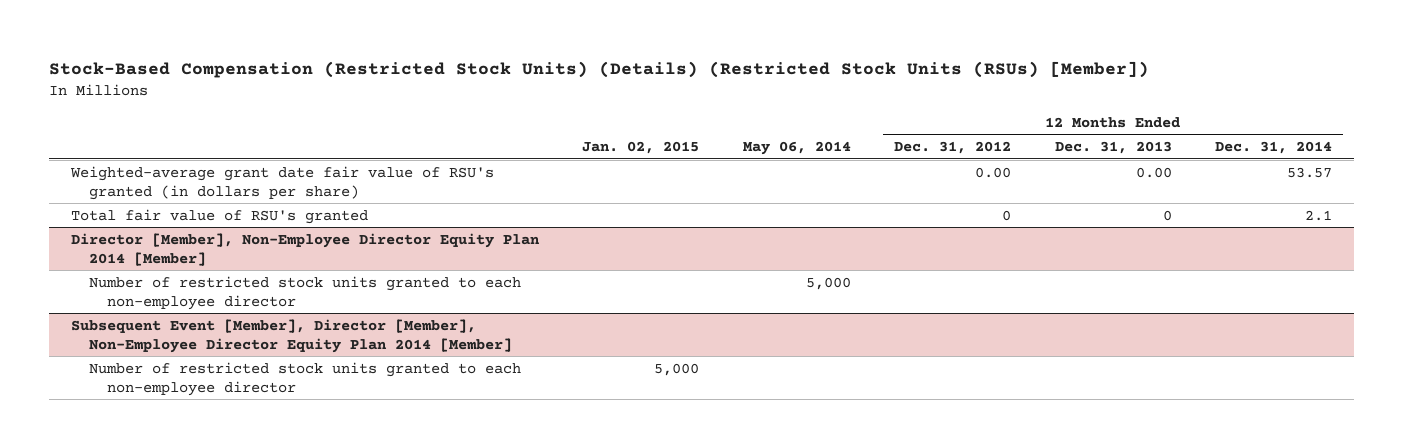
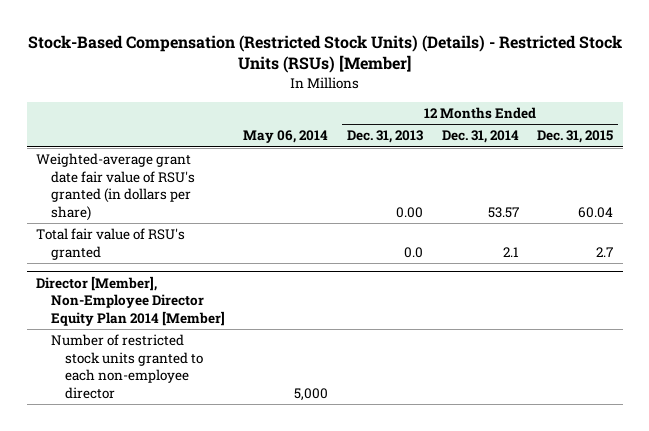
- Stock-Based Compensation (Restricted Stock Units) (Details) (Restricted Stock Units (RSUs) [Member])
+ Stock-Based Compensation (Restricted Stock Units) (Details) - Restricted Stock Units (RSUs) [Member]
- | Jan. 02, 2015 | May 06, 2014 | 12 Months Ended Dec. 31, 2012 | 12 Months Ended Dec. 31, 2013 | 12 Months Ended Dec. 31, 2014
+ | May 06, 2014 | 12 Months Ended Dec. 31, 2013 | 12 Months Ended Dec. 31, 2014 | 12 Months Ended Dec. 31, 2015
- Total fair value of RSU's granted | | | 0 | 0 | 2.1
+ Total fair value of RSU's granted | | 0.0 | 2.1 | 2.7
- Subsequent Event [Member], Director [Member], Non-Employee Director Equity Plan 2014 [Member]
- Number of restricted stock units granted to each non-employee director | 5,000 | | | |

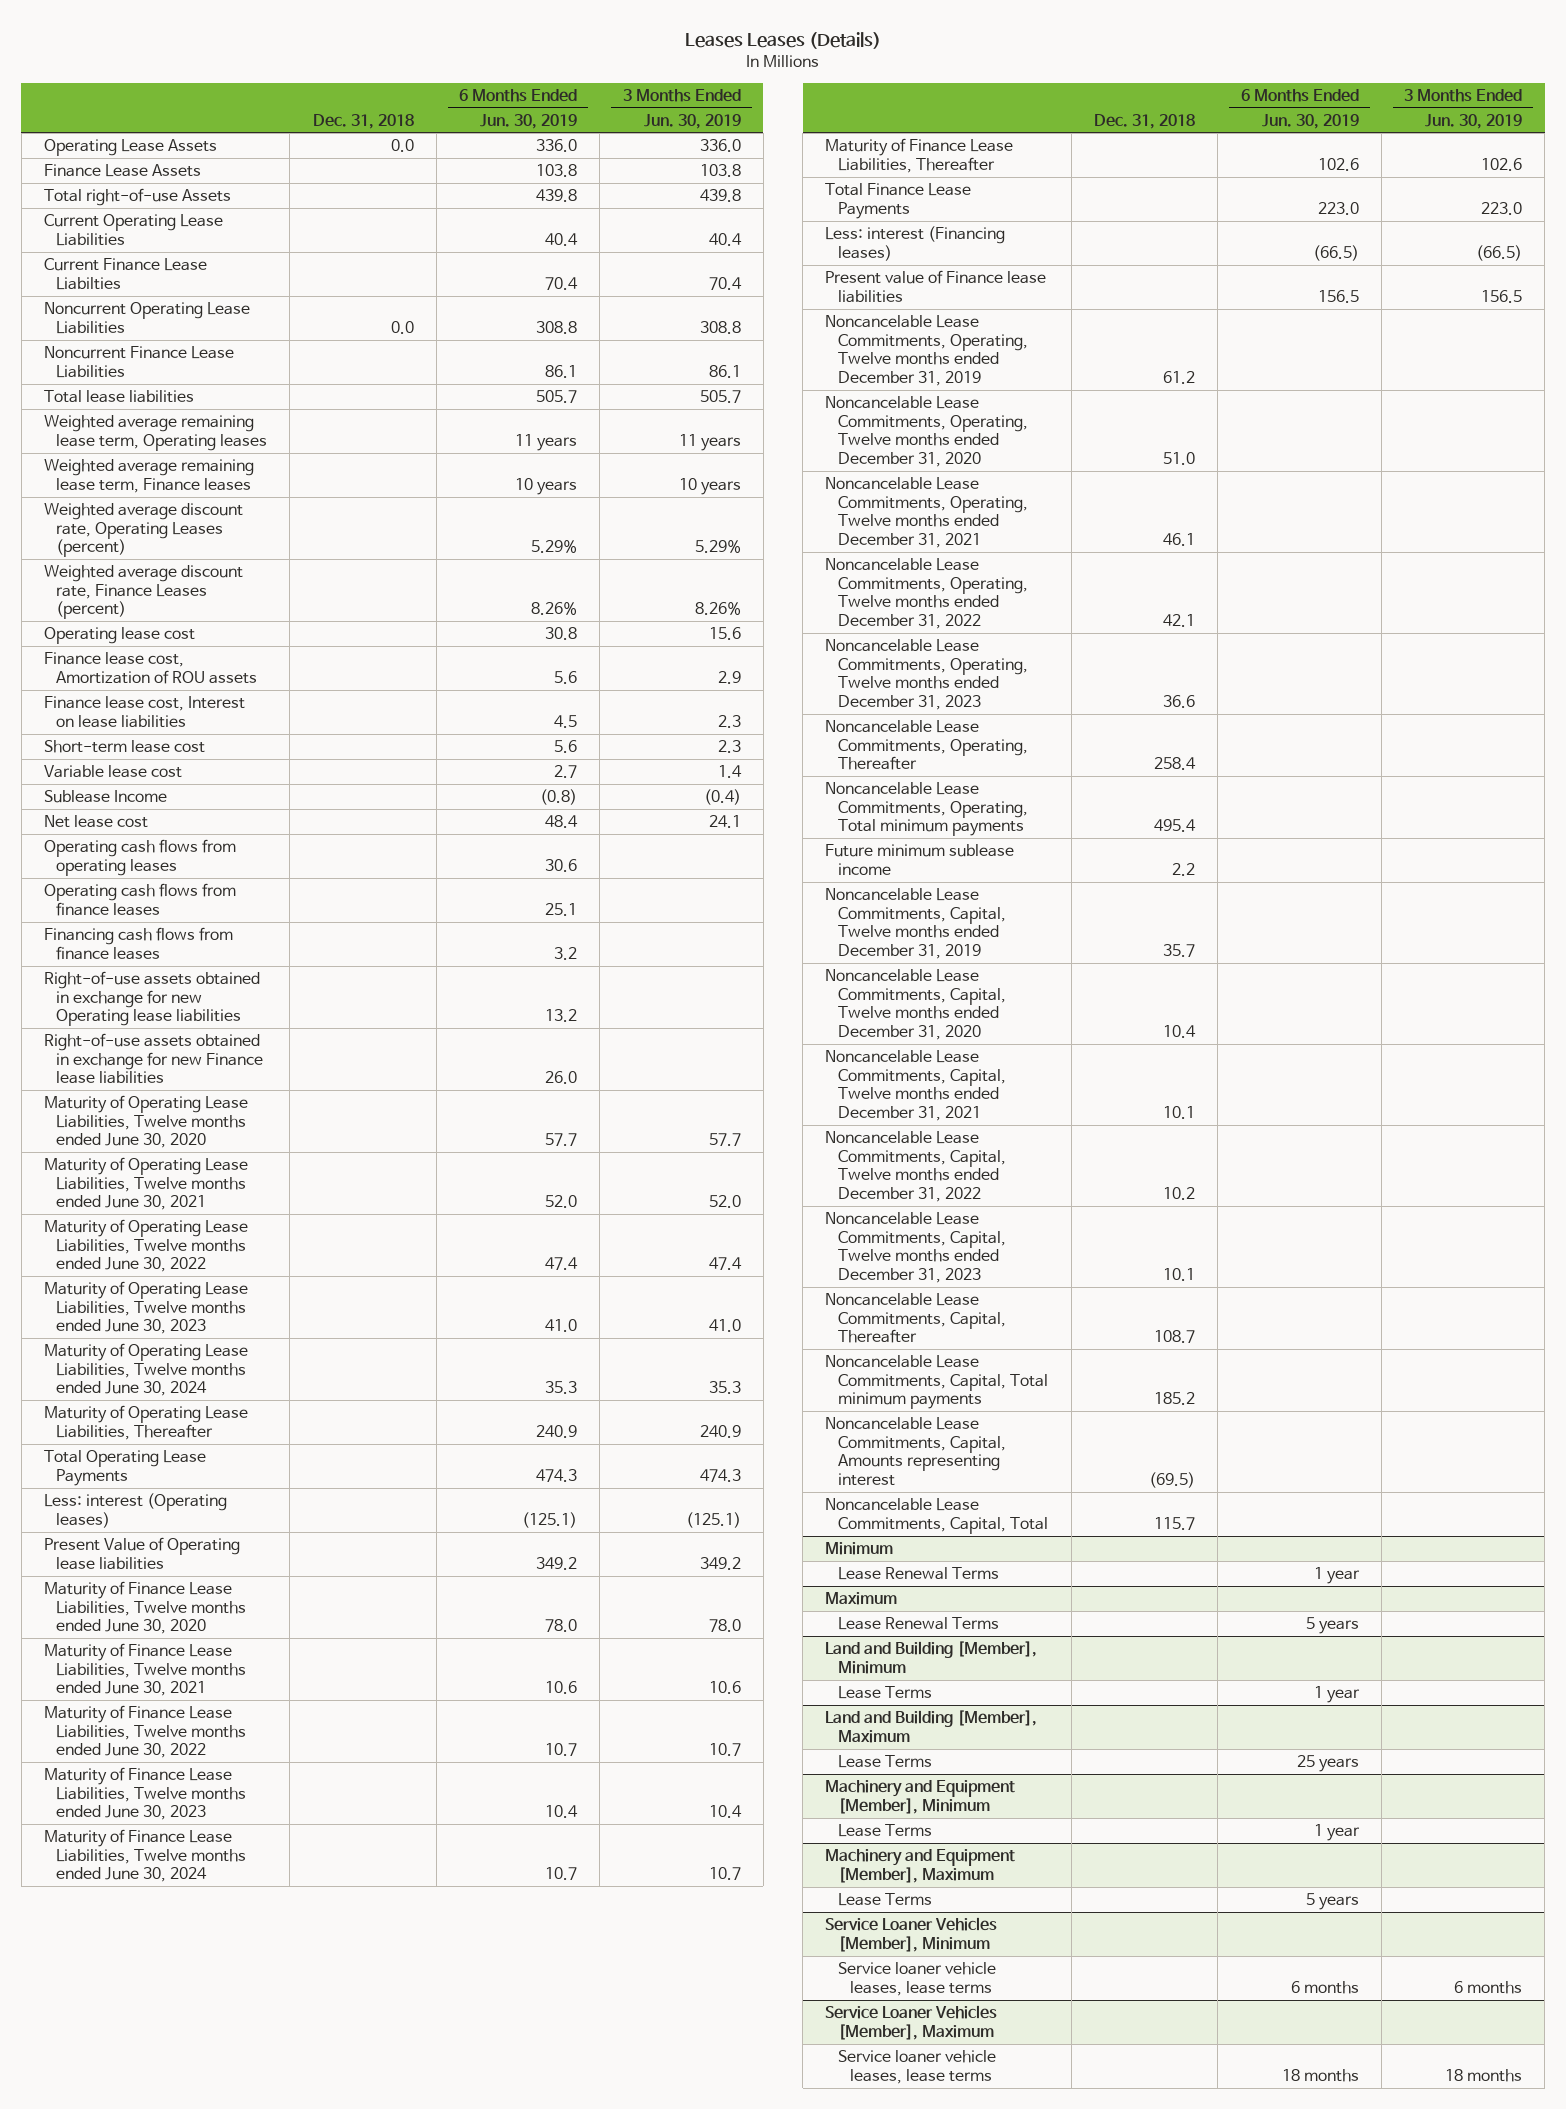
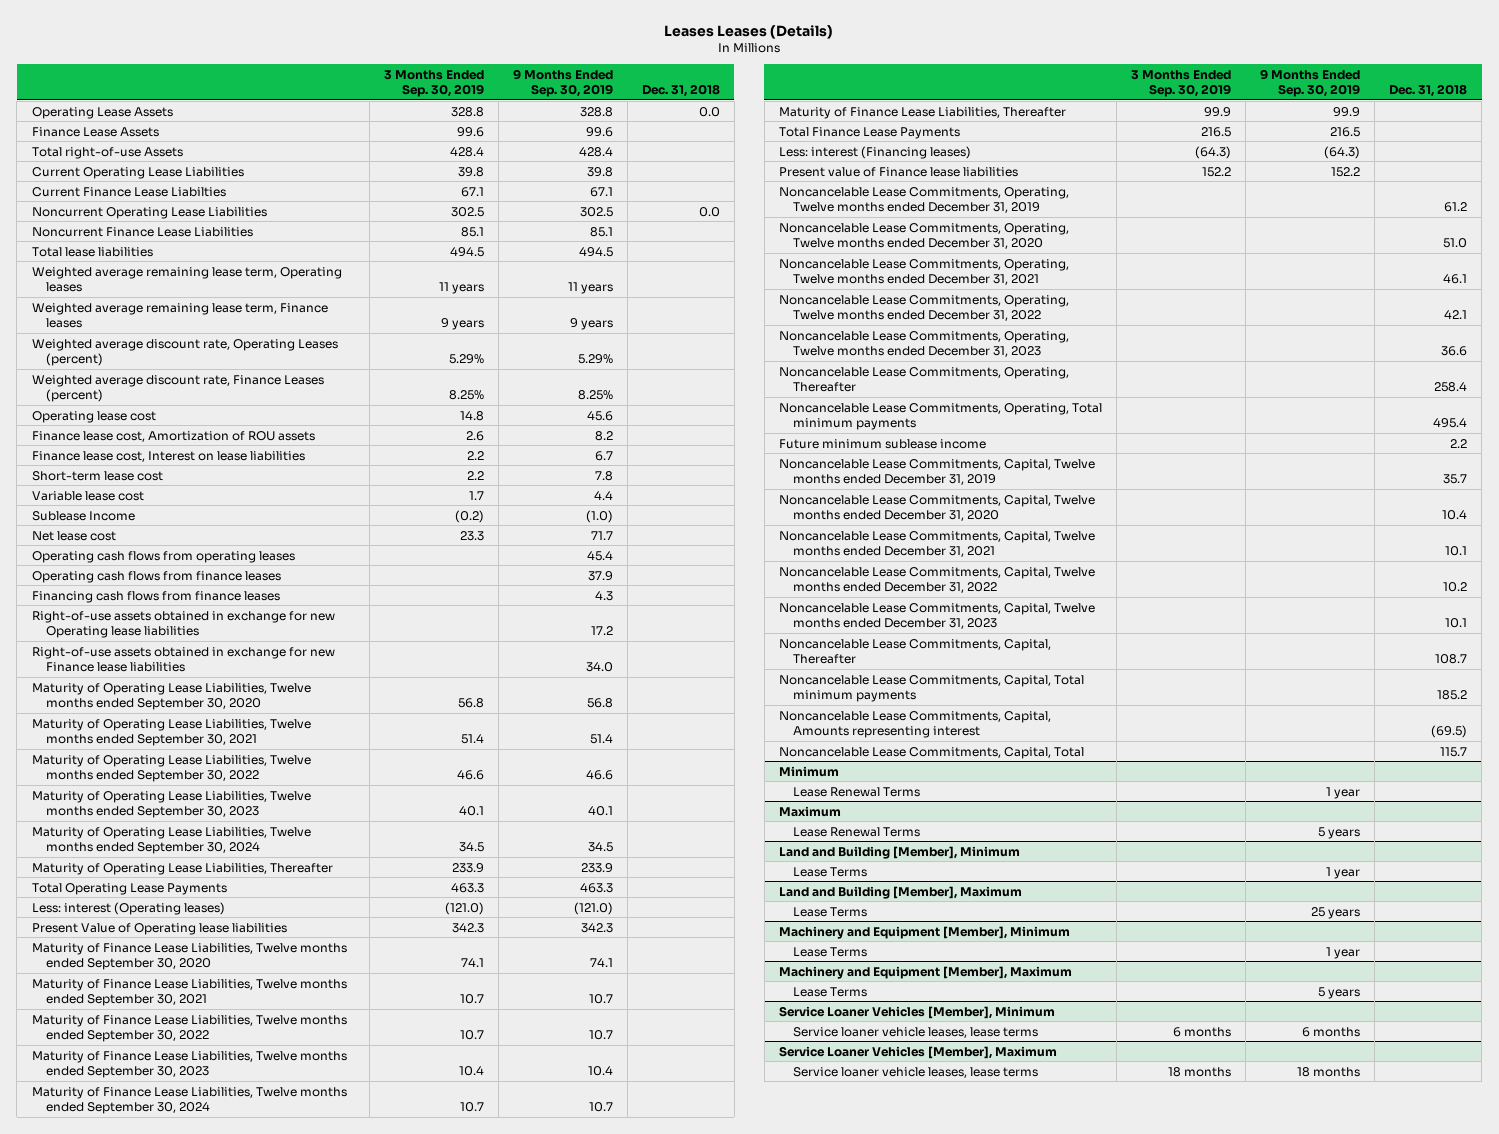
- | Dec. 31, 2018 | 6 Months Ended Jun. 30, 2019 | 3 Months Ended Jun. 30, 2019
+ | 3 Months Ended Sep. 30, 2019 | 9 Months Ended Sep. 30, 2019 | Dec. 31, 2018
- Maturity of Operating Lease Liabilities, Twelve months ended June 30, 2020 | | 57.7 | 57.7
- Maturity of Operating Lease Liabilities, Twelve months ended June 30, 2021 | | 52.0 | 52.0
- Maturity of Operating Lease Liabilities, Twelve months ended June 30, 2022 | | 47.4 | 47.4
- Maturity of Operating Lease Liabilities, Twelve months ended June 30, 2023 | | 41.0 | 41.0
- Maturity of Operating Lease Liabilities, Twelve months ended June 30, 2024 | | 35.3 | 35.3
+ Maturity of Operating Lease Liabilities, Twelve months ended September 30, 2020 | 56.8 | 56.8 |
+ Maturity of Operating Lease Liabilities, Twelve months ended September 30, 2021 | 51.4 | 51.4 |
+ Maturity of Operating Lease Liabilities, Twelve months ended September 30, 2022 | 46.6 | 46.6 |
+ Maturity of Operating Lease Liabilities, Twelve months ended September 30, 2023 | 40.1 | 40.1 |
+ Maturity of Operating Lease Liabilities, Twelve months ended September 30, 2024 | 34.5 | 34.5 |
- Maturity of Finance Lease Liabilities, Twelve months ended June 30, 2020 | | 78.0 | 78.0
- Maturity of Finance Lease Liabilities, Twelve months ended June 30, 2021 | | 10.6 | 10.6
- Maturity of Finance Lease Liabilities, Twelve months ended June 30, 2022 | | 10.7 | 10.7
- Maturity of Finance Lease Liabilities, Twelve months ended June 30, 2023 | | 10.4 | 10.4
- Maturity of Finance Lease Liabilities, Twelve months ended June 30, 2024 | | 10.7 | 10.7
+ Maturity of Finance Lease Liabilities, Twelve months ended September 30, 2020 | 74.1 | 74.1 |
+ Maturity of Finance Lease Liabilities, Twelve months ended September 30, 2021 | 10.7 | 10.7 |
+ Maturity of Finance Lease Liabilities, Twelve months ended September 30, 2022 | 10.7 | 10.7 |
+ Maturity of Finance Lease Liabilities, Twelve months ended September 30, 2023 | 10.4 | 10.4 |
+ Maturity of Finance Lease Liabilities, Twelve months ended September 30, 2024 | 10.7 | 10.7 |

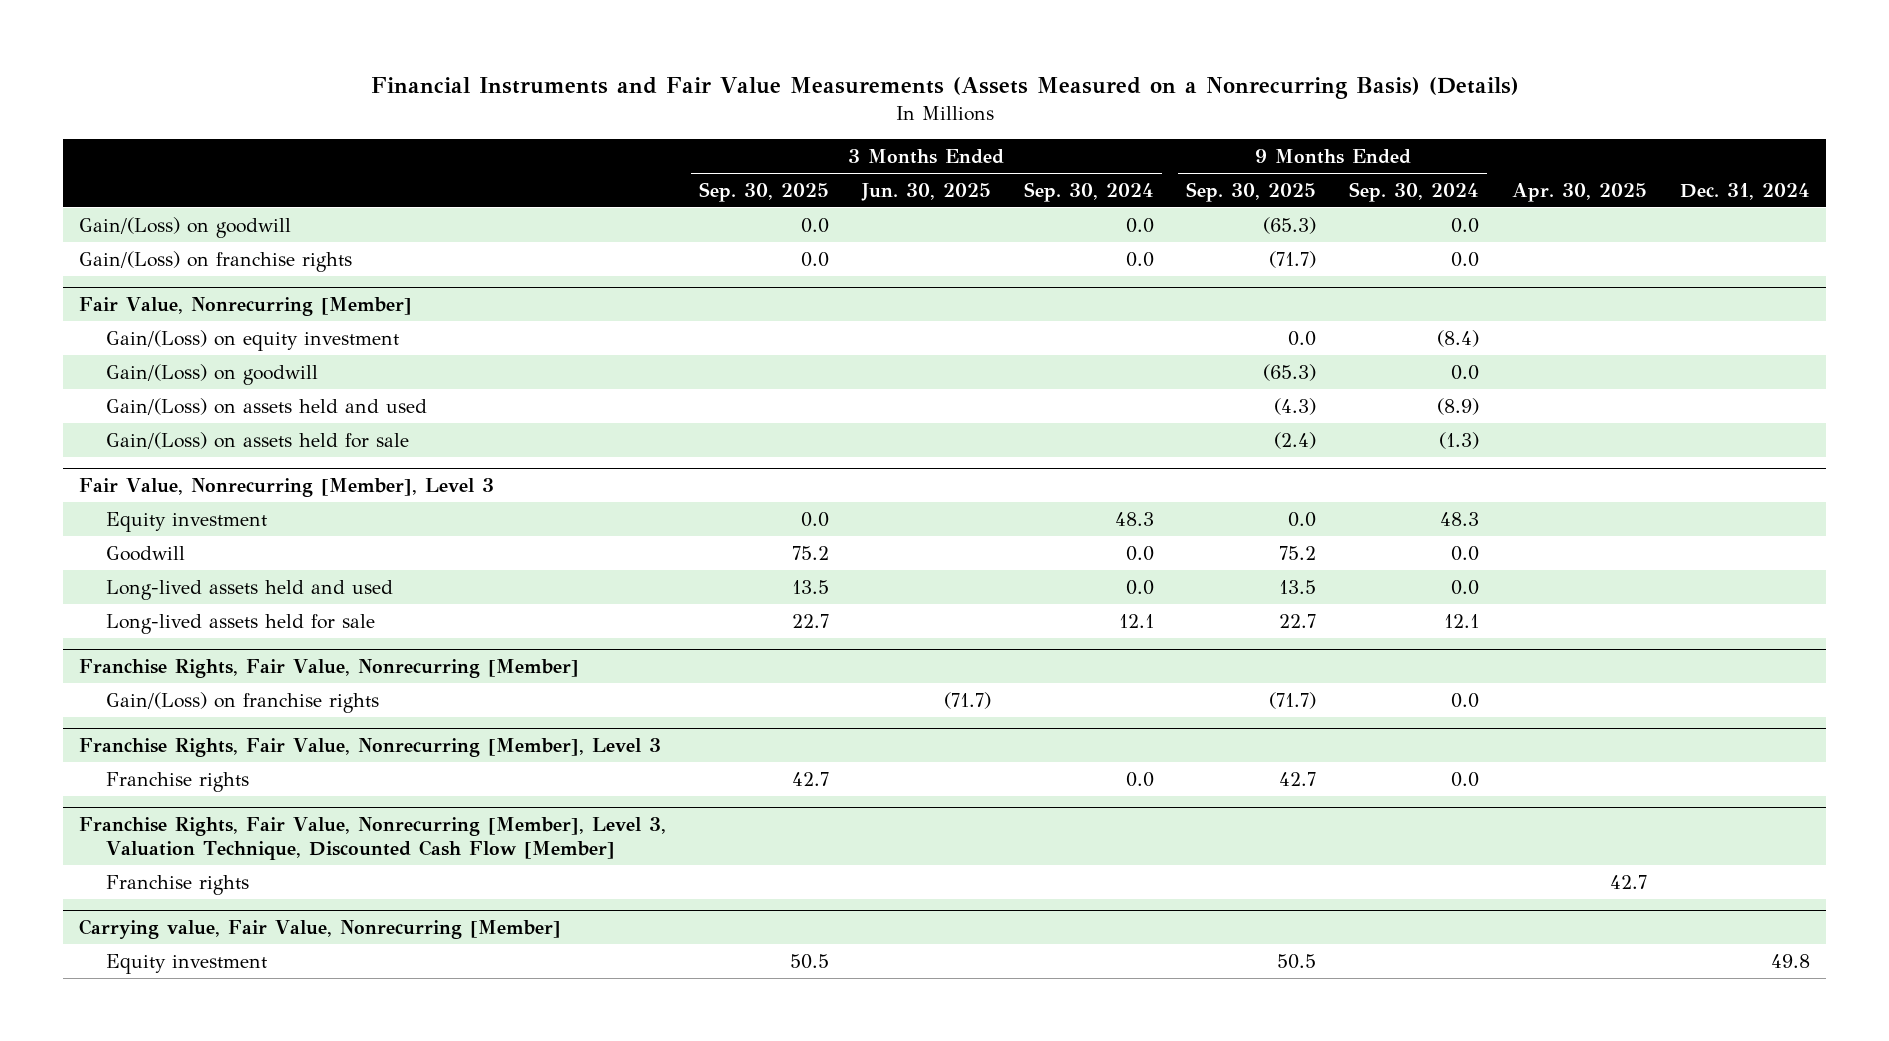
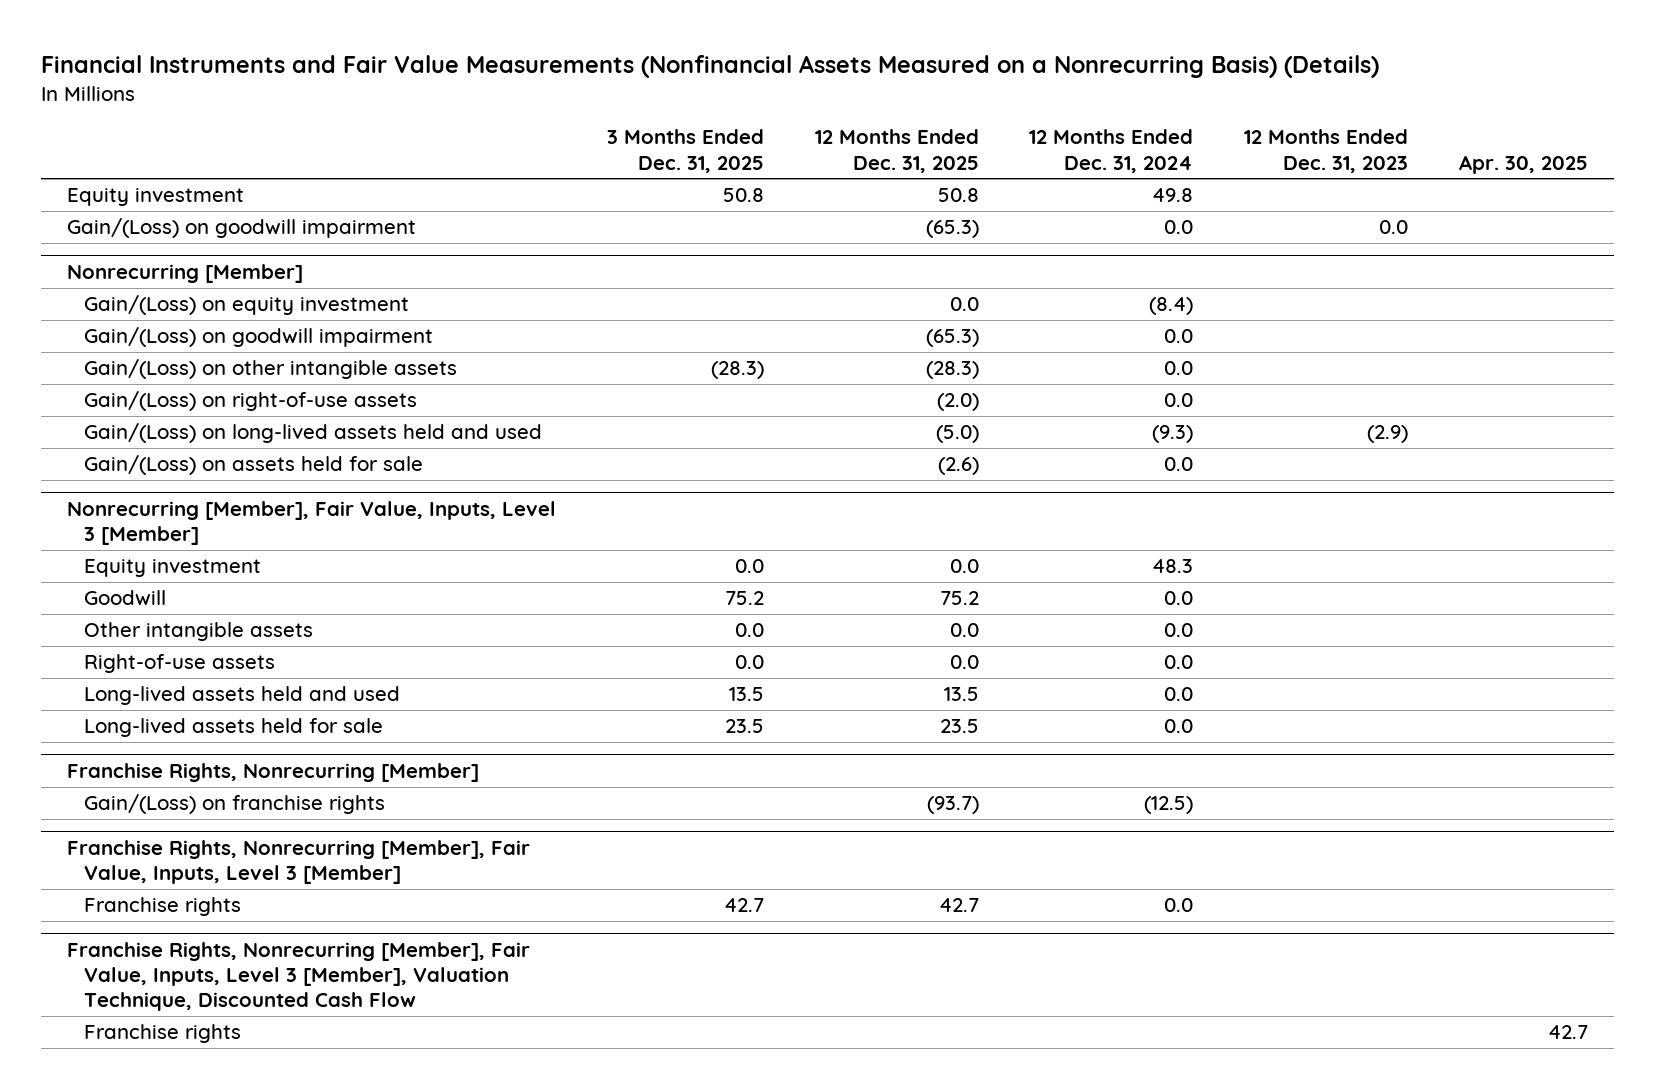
- Financial Instruments and Fair Value Measurements (Assets Measured on a Nonrecurring Basis) (Details)
+ Financial Instruments and Fair Value Measurements (Nonfinancial Assets Measured on a Nonrecurring Basis) (Details)
- | 3 Months Ended Sep. 30, 2025 | 3 Months Ended Jun. 30, 2025 | 3 Months Ended Sep. 30, 2024 | 9 Months Ended Sep. 30, 2025 | 9 Months Ended Sep. 30, 2024 | Apr. 30, 2025 | Dec. 31, 2024
+ | 3 Months Ended Dec. 31, 2025 | 12 Months Ended Dec. 31, 2025 | 12 Months Ended Dec. 31, 2024 | 12 Months Ended Dec. 31, 2023 | Apr. 30, 2025
- Gain/(Loss) on goodwill | 0.0 | | 0.0 | (65.3) | 0.0 | |
- Gain/(Loss) on franchise rights | 0.0 | | 0.0 | (71.7) | 0.0 | |
- Fair Value, Nonrecurring [Member]
+ Equity investment | 50.8 | 50.8 | 49.8 | |
+ Gain/(Loss) on goodwill impairment | | (65.3) | 0.0 | 0.0 |
+ Nonrecurring [Member]
- Gain/(Loss) on goodwill | | | | (65.3) | 0.0 | |
- Gain/(Loss) on assets held and used | | | | (4.3) | (8.9) | |
+ Gain/(Loss) on goodwill impairment | | (65.3) | 0.0 | |
+ Gain/(Loss) on other intangible assets | (28.3) | (28.3) | 0.0 | |
+ Gain/(Loss) on right-of-use assets | | (2.0) | 0.0 | |
+ Gain/(Loss) on long-lived assets held and used | | (5.0) | (9.3) | (2.9) |
- Fair Value, Nonrecurring [Member], Level 3
+ Nonrecurring [Member], Fair Value, Inputs, Level 3 [Member]
+ Other intangible assets | 0.0 | 0.0 | 0.0 | |
+ Right-of-use assets | 0.0 | 0.0 | 0.0 | |
- Franchise Rights, Fair Value, Nonrecurring [Member]
+ Franchise Rights, Nonrecurring [Member]
- Franchise Rights, Fair Value, Nonrecurring [Member], Level 3
+ Franchise Rights, Nonrecurring [Member], Fair Value, Inputs, Level 3 [Member]
- Franchise Rights, Fair Value, Nonrecurring [Member], Level 3, Valuation Technique, Discounted Cash Flow [Member]
+ Franchise Rights, Nonrecurring [Member], Fair Value, Inputs, Level 3 [Member], Valuation Technique, Discounted Cash Flow
- Carrying value, Fair Value, Nonrecurring [Member]
- Equity investment | 50.5 | | | 50.5 | | | 49.8

